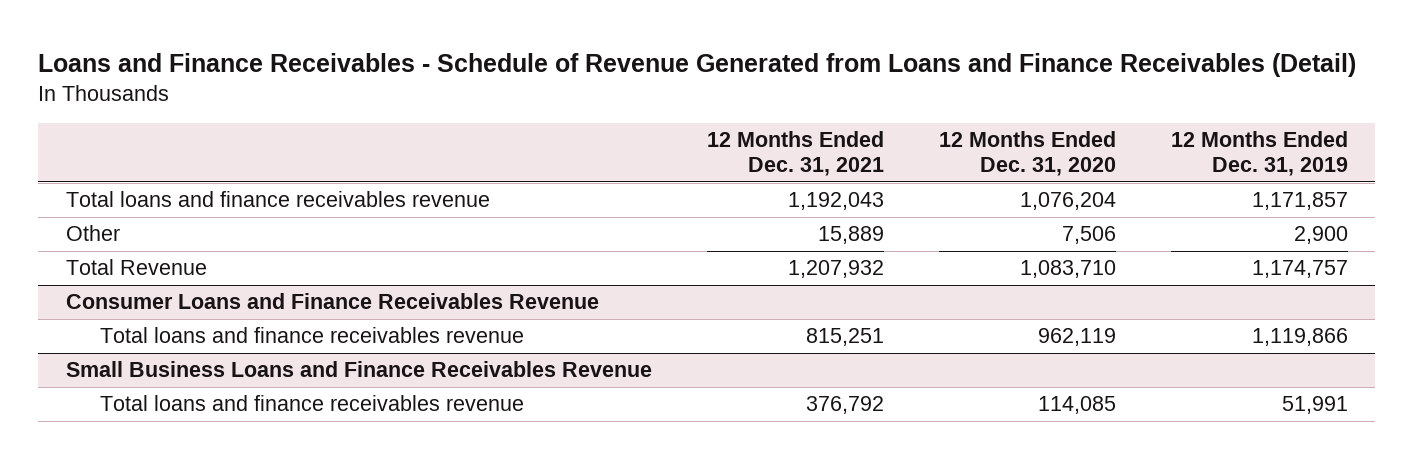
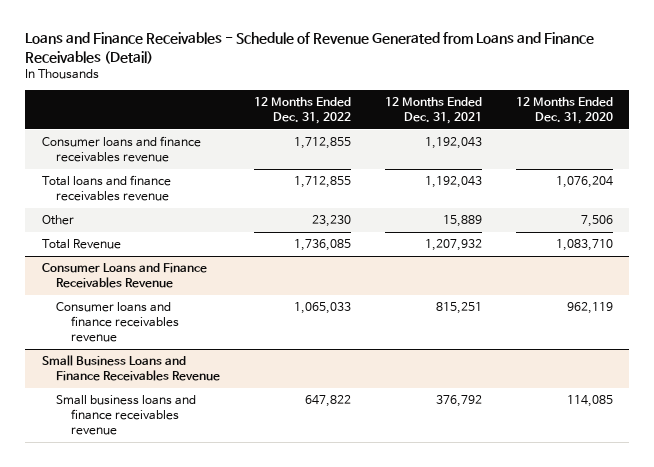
- | 12 Months Ended Dec. 31, 2021 | 12 Months Ended Dec. 31, 2020 | 12 Months Ended Dec. 31, 2019
+ | 12 Months Ended Dec. 31, 2022 | 12 Months Ended Dec. 31, 2021 | 12 Months Ended Dec. 31, 2020
+ Consumer loans and finance receivables revenue | 1,712,855 | 1,192,043 |
@ Consumer Loans and Finance Receivables Revenue
- Total loans and finance receivables revenue | 815,251 | 962,119 | 1,119,866
+ Consumer loans and finance receivables revenue | 1,065,033 | 815,251 | 962,119
@ Small Business Loans and Finance Receivables Revenue
- Total loans and finance receivables revenue | 376,792 | 114,085 | 51,991
+ Small business loans and finance receivables revenue | 647,822 | 376,792 | 114,085

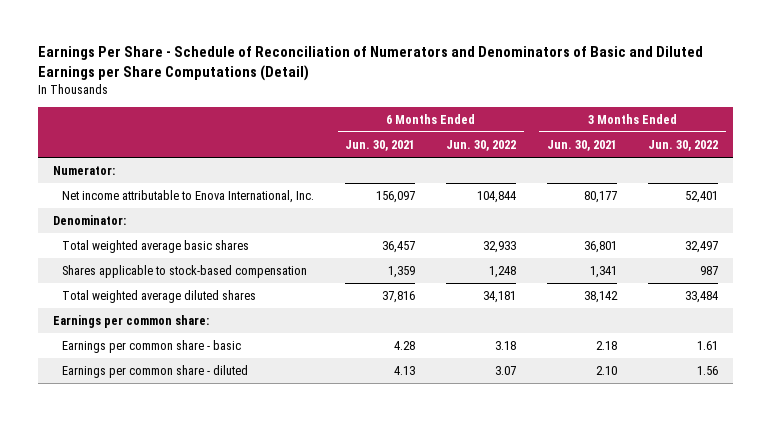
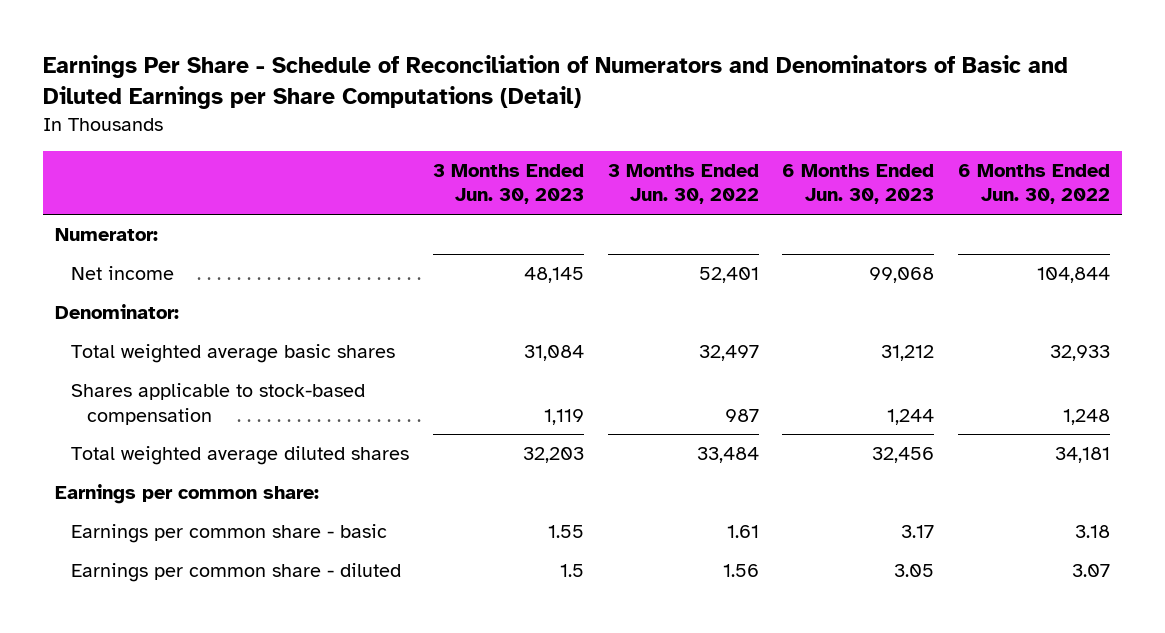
- | 6 Months Ended Jun. 30, 2021 | 6 Months Ended Jun. 30, 2022 | 3 Months Ended Jun. 30, 2021 | 3 Months Ended Jun. 30, 2022
+ | 3 Months Ended Jun. 30, 2023 | 3 Months Ended Jun. 30, 2022 | 6 Months Ended Jun. 30, 2023 | 6 Months Ended Jun. 30, 2022
- Net income attributable to Enova International, Inc. | 156,097 | 104,844 | 80,177 | 52,401
+ Net income | 48,145 | 52,401 | 99,068 | 104,844

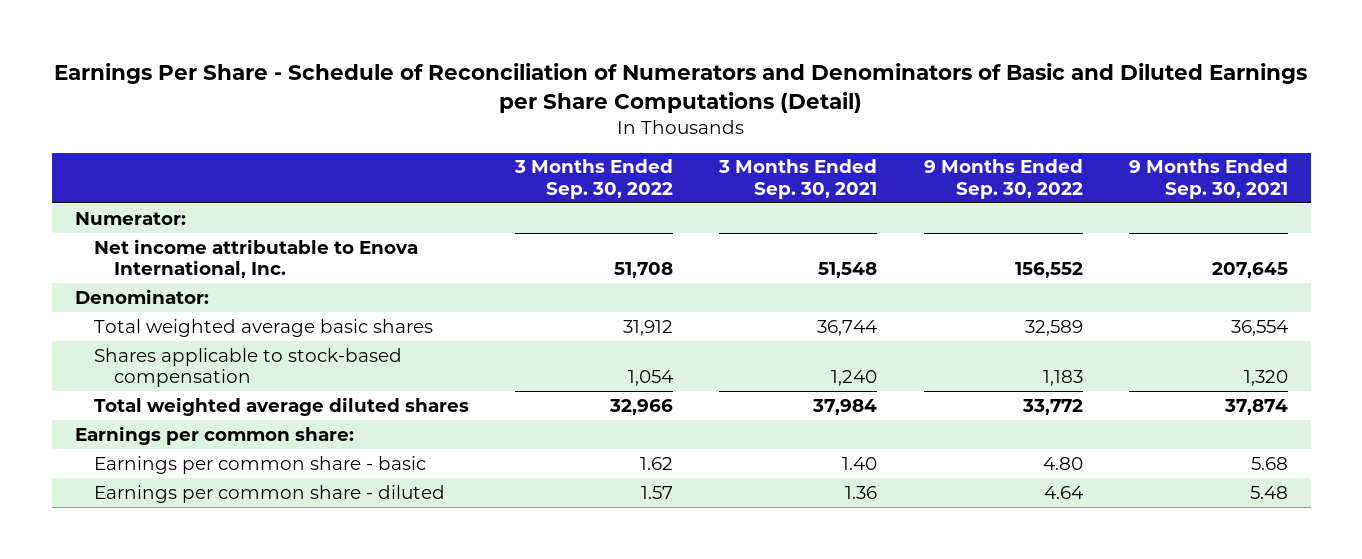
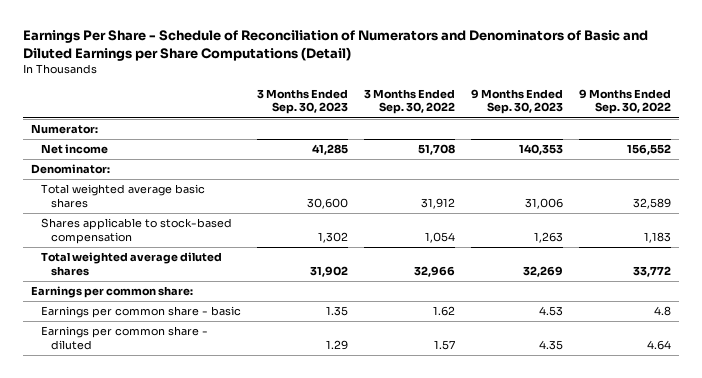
- | 3 Months Ended Sep. 30, 2022 | 3 Months Ended Sep. 30, 2021 | 9 Months Ended Sep. 30, 2022 | 9 Months Ended Sep. 30, 2021
+ | 3 Months Ended Sep. 30, 2023 | 3 Months Ended Sep. 30, 2022 | 9 Months Ended Sep. 30, 2023 | 9 Months Ended Sep. 30, 2022
- Net income attributable to Enova International, Inc. | 51,708 | 51,548 | 156,552 | 207,645
+ Net income | 41,285 | 51,708 | 140,353 | 156,552
- Earnings per common share - basic | 1.62 | 1.40 | 4.80 | 5.68
+ Earnings per common share - basic | 1.35 | 1.62 | 4.53 | 4.8

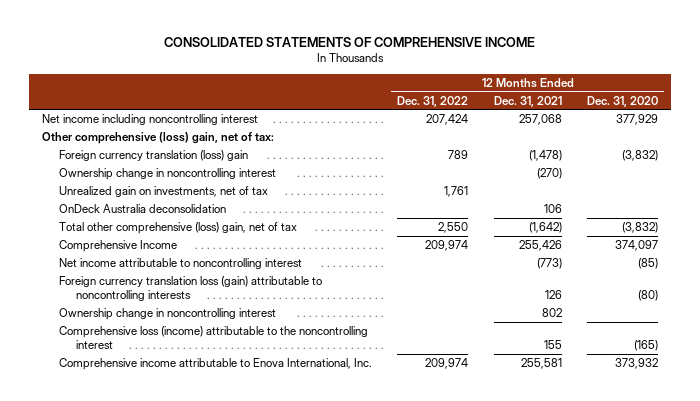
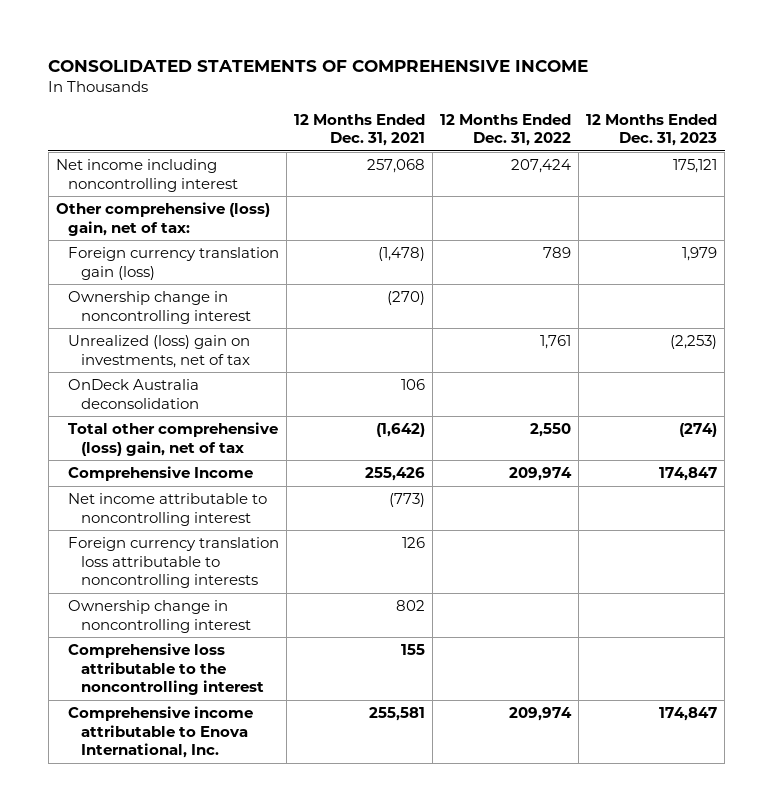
- | 12 Months Ended Dec. 31, 2022 | 12 Months Ended Dec. 31, 2021 | 12 Months Ended Dec. 31, 2020
+ | 12 Months Ended Dec. 31, 2021 | 12 Months Ended Dec. 31, 2022 | 12 Months Ended Dec. 31, 2023
- Foreign currency translation (loss) gain | 789 | (1,478) | (3,832)
+ Foreign currency translation gain (loss) | (1,478) | 789 | 1,979
- Unrealized gain on investments, net of tax | 1,761 | |
+ Unrealized (loss) gain on investments, net of tax | | 1,761 | (2,253)
- Foreign currency translation loss (gain) attributable to noncontrolling interests | | 126 | (80)
+ Foreign currency translation loss attributable to noncontrolling interests | 126 | |
- Comprehensive loss (income) attributable to the noncontrolling interest | | 155 | (165)
+ Comprehensive loss attributable to the noncontrolling interest | 155 | |

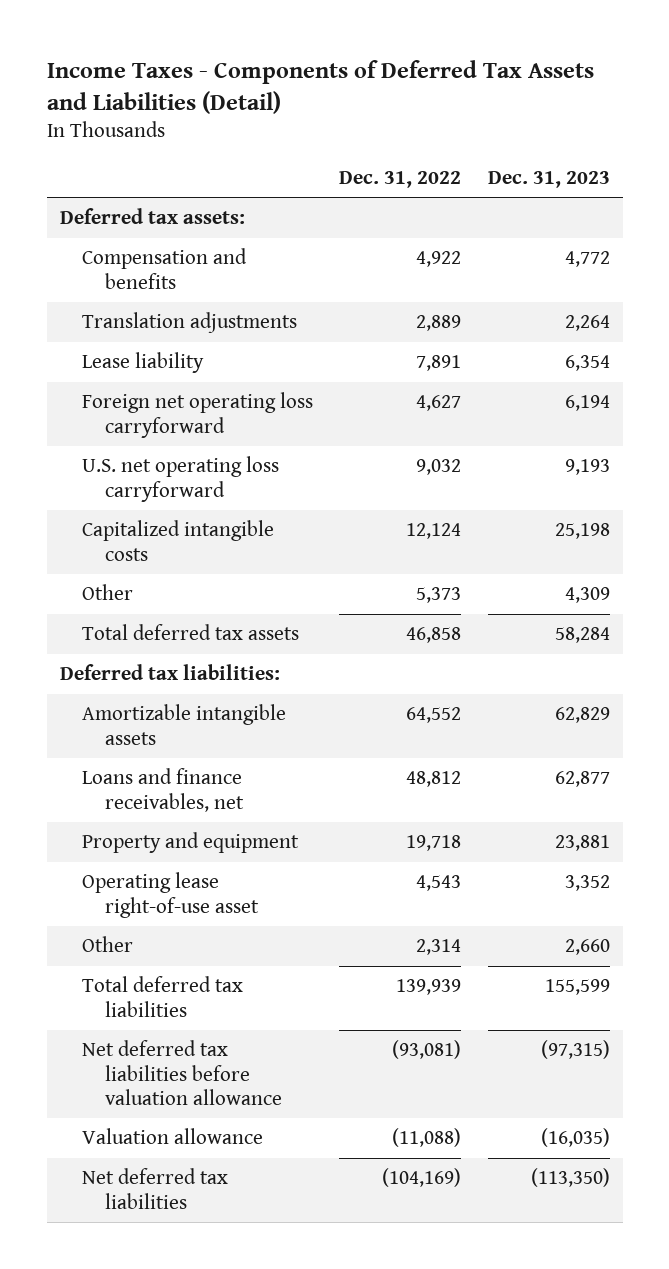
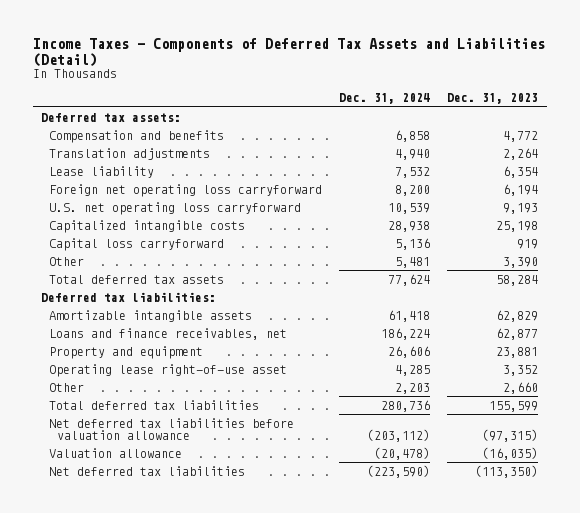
- | Dec. 31, 2022 | Dec. 31, 2023
+ | Dec. 31, 2024 | Dec. 31, 2023
- Other | 5,373 | 4,309
+ Capital loss carryforward | 5,136 | 919
+ Other | 5,481 | 3,390

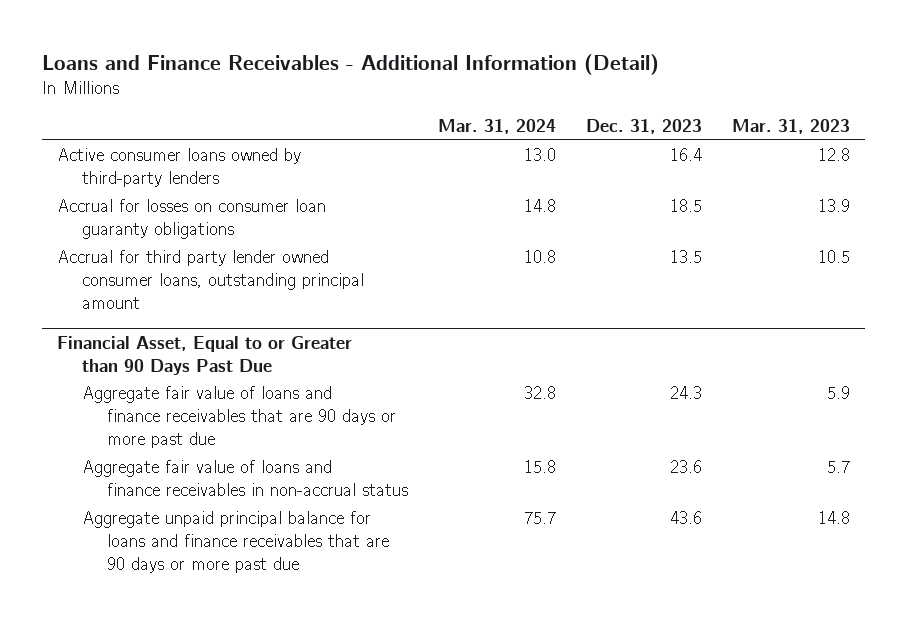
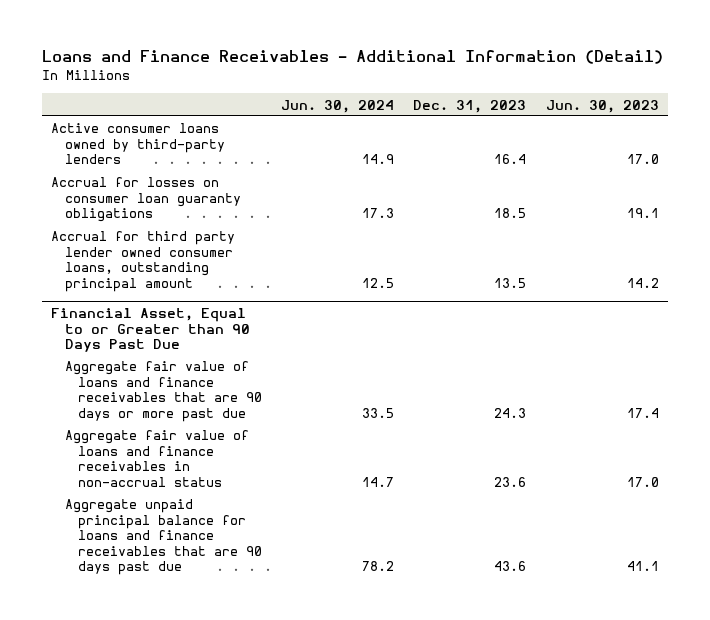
- | Mar. 31, 2024 | Dec. 31, 2023 | Mar. 31, 2023
+ | Jun. 30, 2024 | Dec. 31, 2023 | Jun. 30, 2023
@ Financial Asset, Equal to or Greater than 90 Days Past Due
- Aggregate unpaid principal balance for loans and finance receivables that are 90 days or more past due | 75.7 | 43.6 | 14.8
+ Aggregate unpaid principal balance for loans and finance receivables that are 90 days past due | 78.2 | 43.6 | 41.1

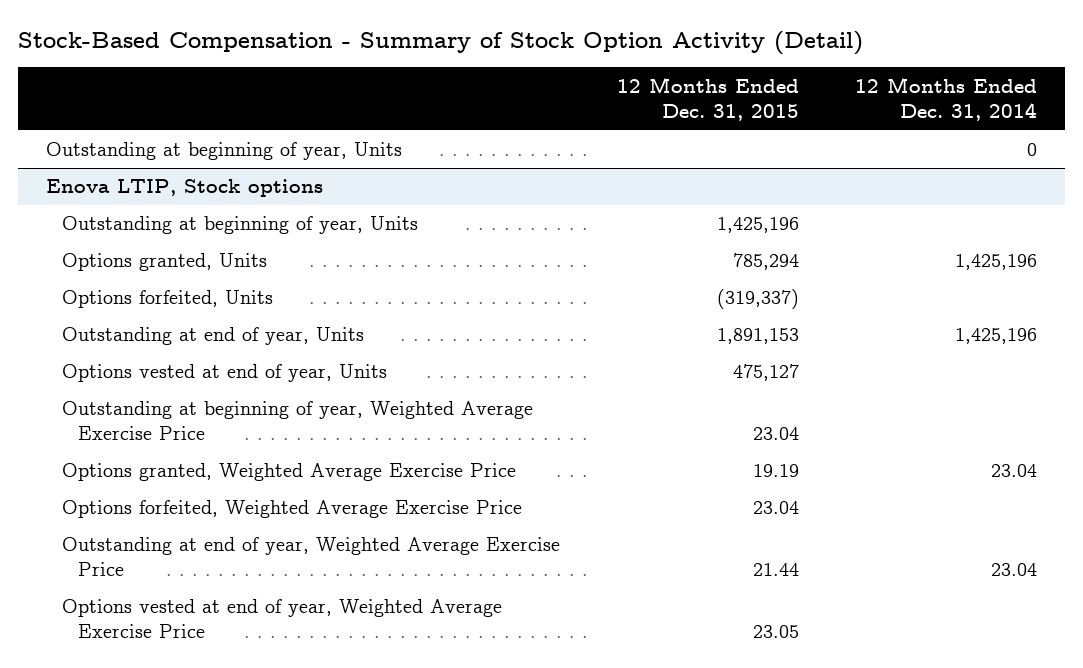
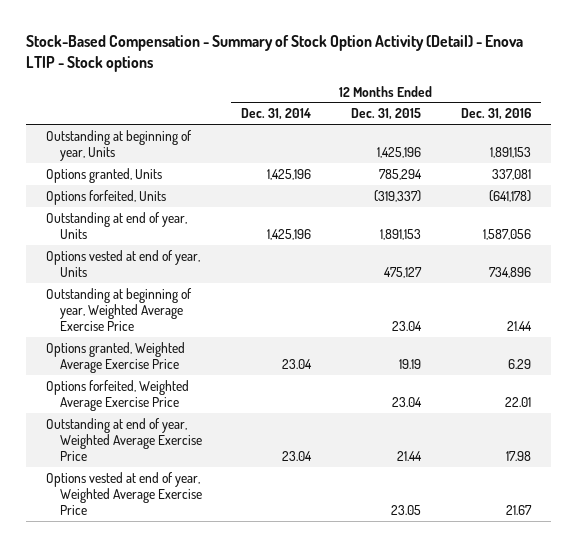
- Stock-Based Compensation - Summary of Stock Option Activity (Detail)
+ Stock-Based Compensation - Summary of Stock Option Activity (Detail) - Enova LTIP - Stock options
- | 12 Months Ended Dec. 31, 2015 | 12 Months Ended Dec. 31, 2014
+ | 12 Months Ended Dec. 31, 2014 | 12 Months Ended Dec. 31, 2015 | 12 Months Ended Dec. 31, 2016
- Outstanding at beginning of year, Units | | 0
- Enova LTIP, Stock options

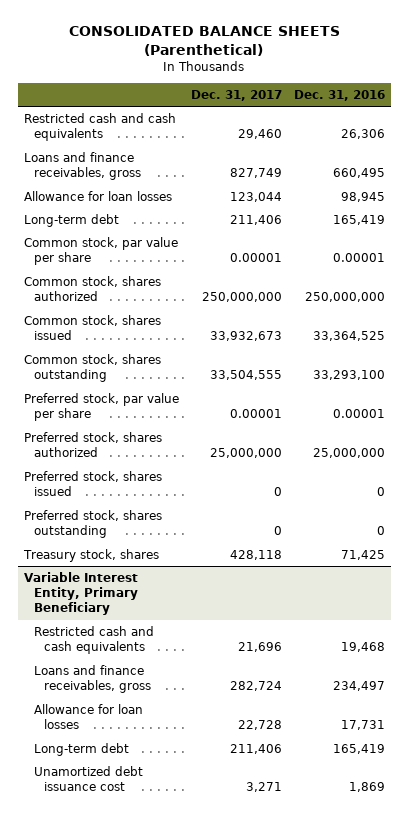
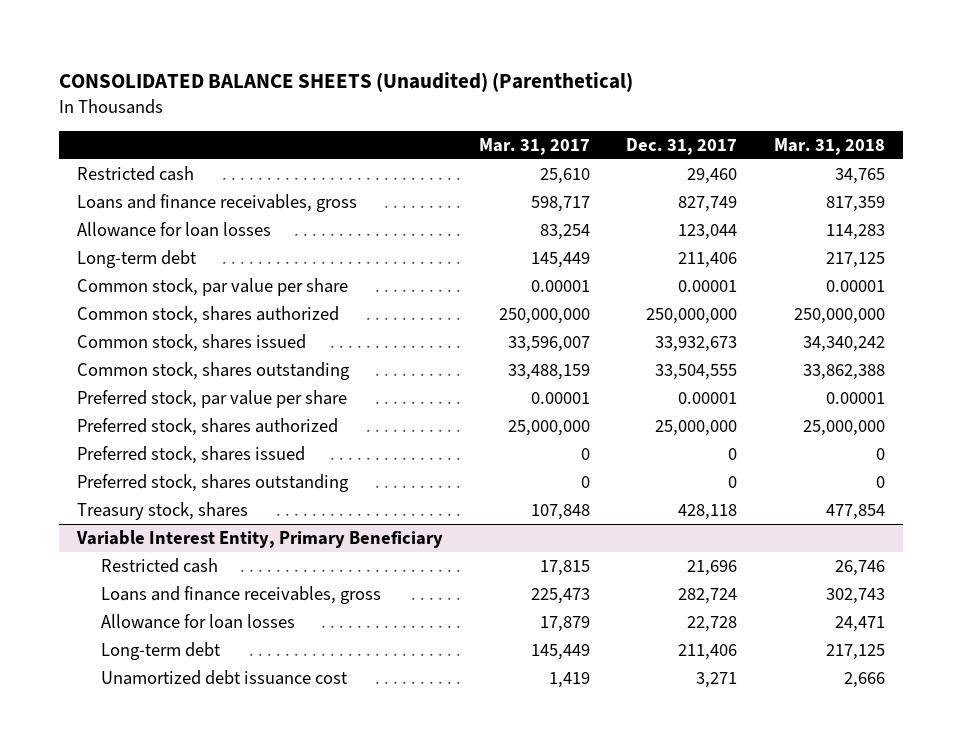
- CONSOLIDATED BALANCE SHEETS (Parenthetical)
+ CONSOLIDATED BALANCE SHEETS (Unaudited) (Parenthetical)
- | Dec. 31, 2017 | Dec. 31, 2016
+ | Mar. 31, 2017 | Dec. 31, 2017 | Mar. 31, 2018
- Restricted cash and cash equivalents | 29,460 | 26,306
+ Restricted cash | 25,610 | 29,460 | 34,765
@ Variable Interest Entity, Primary Beneficiary
- Restricted cash and cash equivalents | 21,696 | 19,468
+ Restricted cash | 17,815 | 21,696 | 26,746

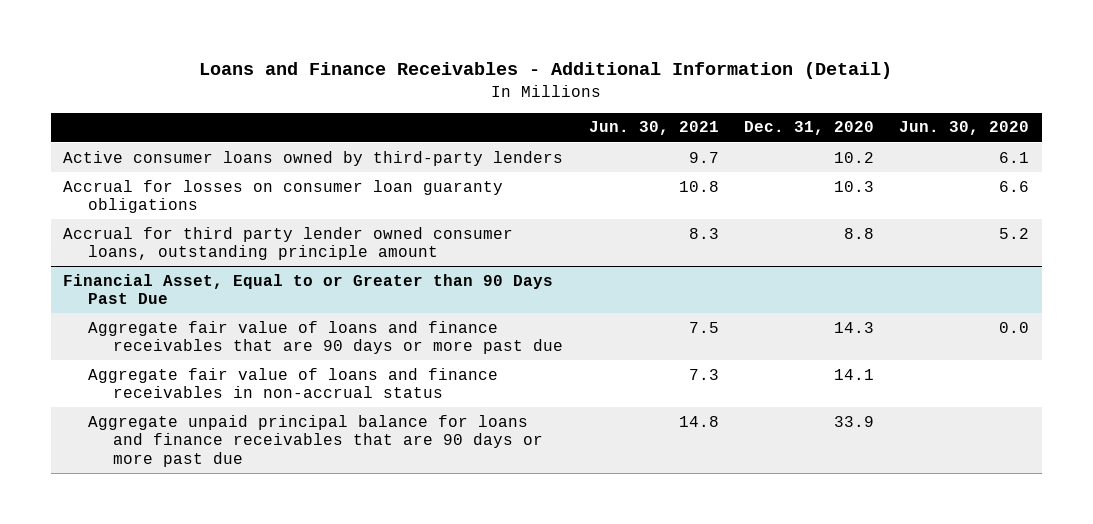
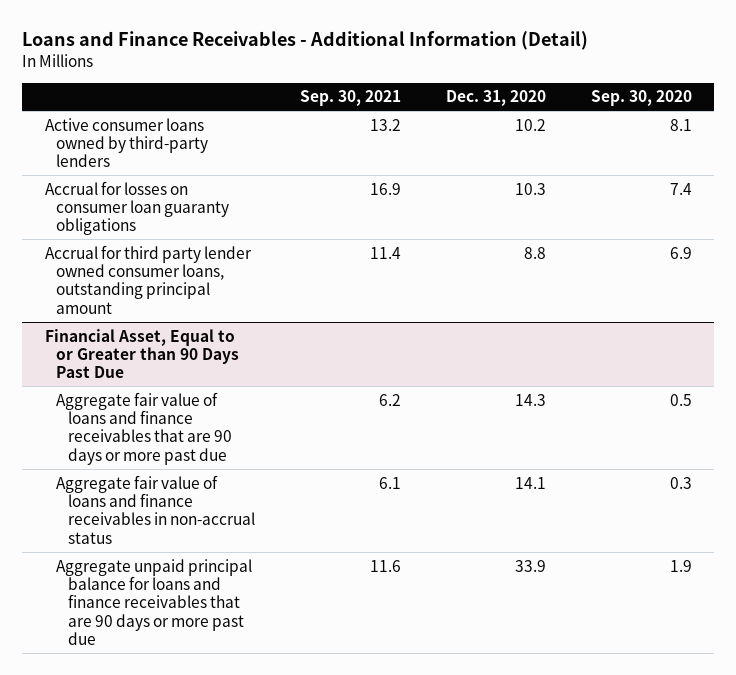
- | Jun. 30, 2021 | Dec. 31, 2020 | Jun. 30, 2020
+ | Sep. 30, 2021 | Dec. 31, 2020 | Sep. 30, 2020
- Accrual for third party lender owned consumer loans, outstanding principle amount | 8.3 | 8.8 | 5.2
+ Accrual for third party lender owned consumer loans, outstanding principal amount | 11.4 | 8.8 | 6.9

